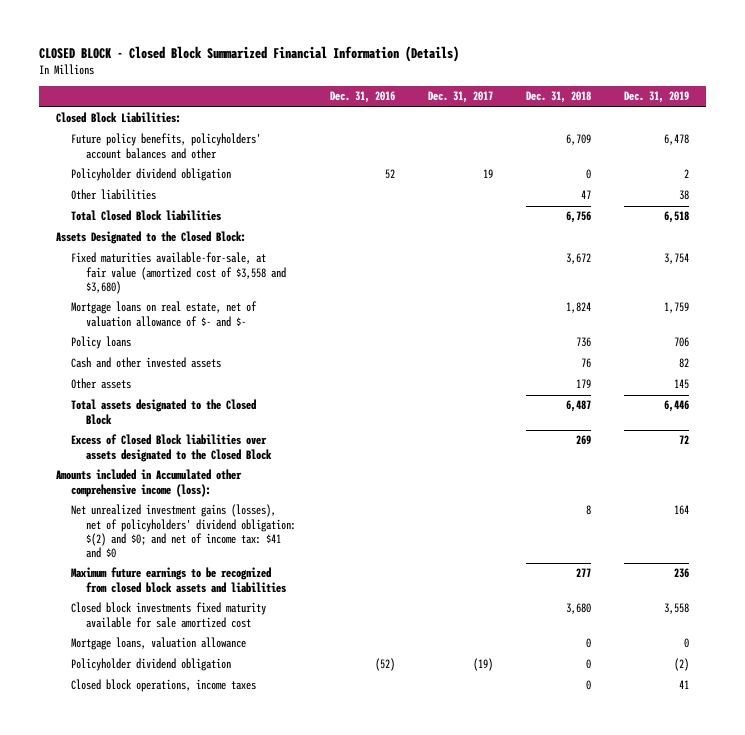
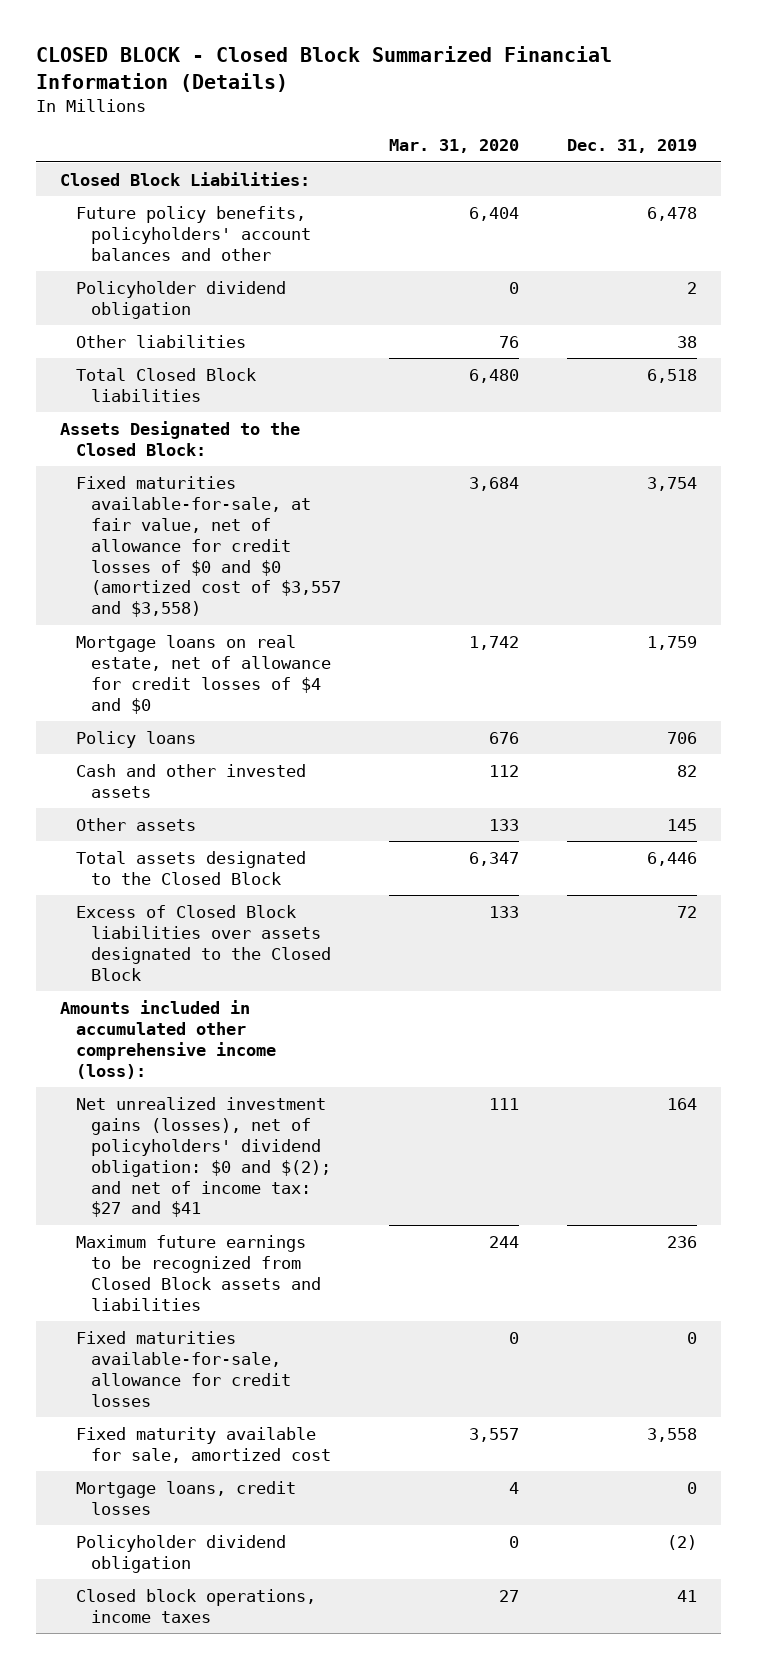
- | Dec. 31, 2016 | Dec. 31, 2017 | Dec. 31, 2018 | Dec. 31, 2019
+ | Mar. 31, 2020 | Dec. 31, 2019
- Fixed maturities available-for-sale, at fair value (amortized cost of $3,558 and $3,680) | | | 3,672 | 3,754
- Mortgage loans on real estate, net of valuation allowance of $- and $- | | | 1,824 | 1,759
+ Fixed maturities available-for-sale, at fair value, net of allowance for credit losses of $0 and $0 (amortized cost of $3,557 and $3,558) | 3,684 | 3,754
+ Mortgage loans on real estate, net of allowance for credit losses of $4 and $0 | 1,742 | 1,759
- Amounts included in Accumulated other comprehensive income (loss):
- Net unrealized investment gains (losses), net of policyholders' dividend obligation: $(2) and $0; and net of income tax: $41 and $0 | | | 8 | 164
- Maximum future earnings to be recognized from closed block assets and liabilities | | | 277 | 236
- Closed block investments fixed maturity available for sale amortized cost | | | 3,680 | 3,558
- Mortgage loans, valuation allowance | | | 0 | 0
+ Amounts included in accumulated other comprehensive income (loss):
+ Net unrealized investment gains (losses), net of policyholders' dividend obligation: $0 and $(2); and net of income tax: $27 and $41 | 111 | 164
+ Maximum future earnings to be recognized from Closed Block assets and liabilities | 244 | 236
+ Fixed maturities available-for-sale, allowance for credit losses | 0 | 0
+ Fixed maturity available for sale, amortized cost | 3,557 | 3,558
+ Mortgage loans, credit losses | 4 | 0

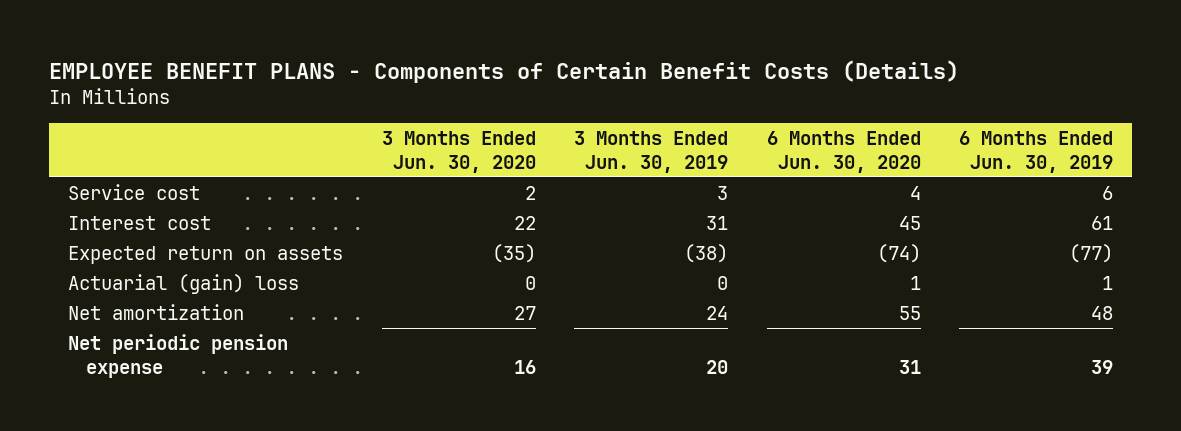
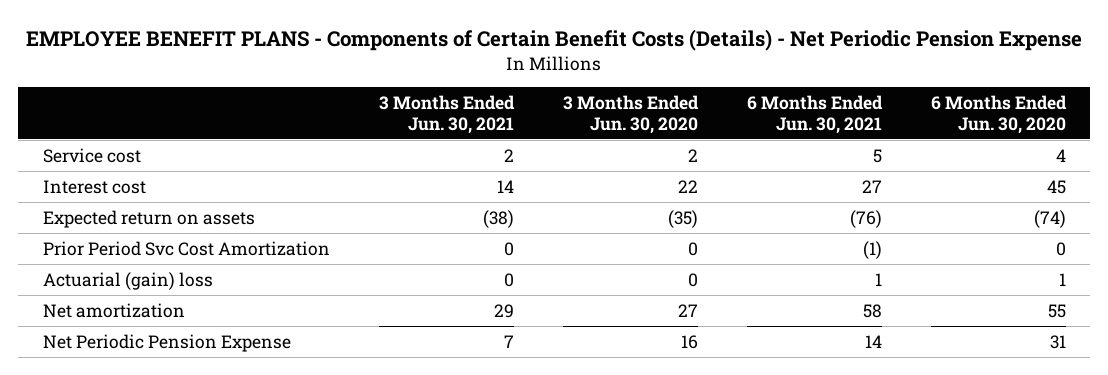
- EMPLOYEE BENEFIT PLANS - Components of Certain Benefit Costs (Details)
+ EMPLOYEE BENEFIT PLANS - Components of Certain Benefit Costs (Details) - Net Periodic Pension Expense
- | 3 Months Ended Jun. 30, 2020 | 3 Months Ended Jun. 30, 2019 | 6 Months Ended Jun. 30, 2020 | 6 Months Ended Jun. 30, 2019
+ | 3 Months Ended Jun. 30, 2021 | 3 Months Ended Jun. 30, 2020 | 6 Months Ended Jun. 30, 2021 | 6 Months Ended Jun. 30, 2020
+ Prior Period Svc Cost Amortization | 0 | 0 | (1) | 0
- Net periodic pension expense | 16 | 20 | 31 | 39
+ Net Periodic Pension Expense | 7 | 16 | 14 | 31

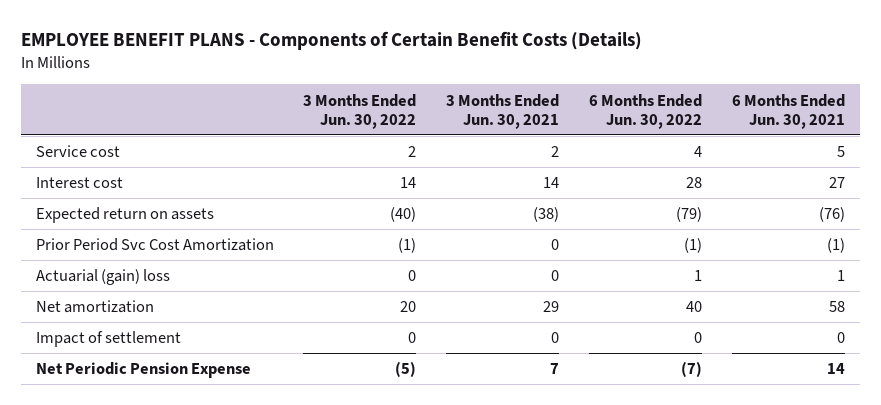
- EMPLOYEE BENEFIT PLANS - Components of Certain Benefit Costs (Details) - Net Periodic Pension Expense
+ EMPLOYEE BENEFIT PLANS - Components of Certain Benefit Costs (Details)
- | 3 Months Ended Jun. 30, 2021 | 3 Months Ended Jun. 30, 2020 | 6 Months Ended Jun. 30, 2021 | 6 Months Ended Jun. 30, 2020
+ | 3 Months Ended Jun. 30, 2022 | 3 Months Ended Jun. 30, 2021 | 6 Months Ended Jun. 30, 2022 | 6 Months Ended Jun. 30, 2021
+ Impact of settlement | 0 | 0 | 0 | 0

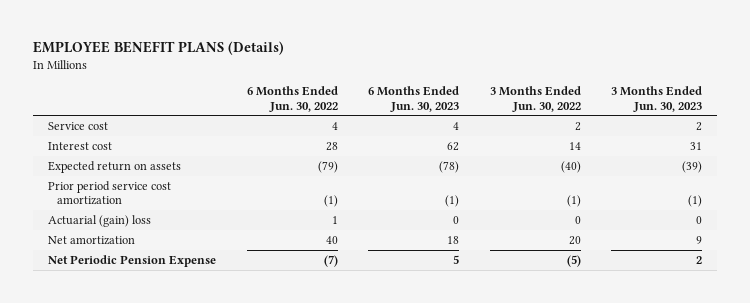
- EMPLOYEE BENEFIT PLANS - Components of Certain Benefit Costs (Details)
+ EMPLOYEE BENEFIT PLANS (Details)
- | 3 Months Ended Jun. 30, 2022 | 3 Months Ended Jun. 30, 2021 | 6 Months Ended Jun. 30, 2022 | 6 Months Ended Jun. 30, 2021
+ | 6 Months Ended Jun. 30, 2022 | 6 Months Ended Jun. 30, 2023 | 3 Months Ended Jun. 30, 2022 | 3 Months Ended Jun. 30, 2023
- Prior Period Svc Cost Amortization | (1) | 0 | (1) | (1)
+ Prior period service cost amortization | (1) | (1) | (1) | (1)
- Impact of settlement | 0 | 0 | 0 | 0

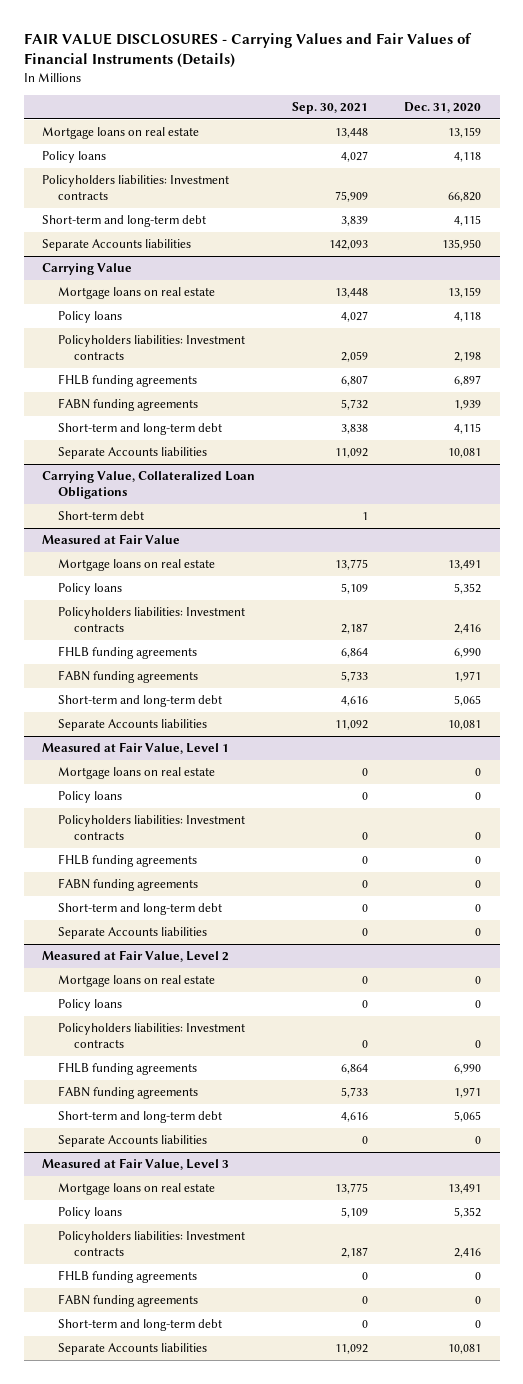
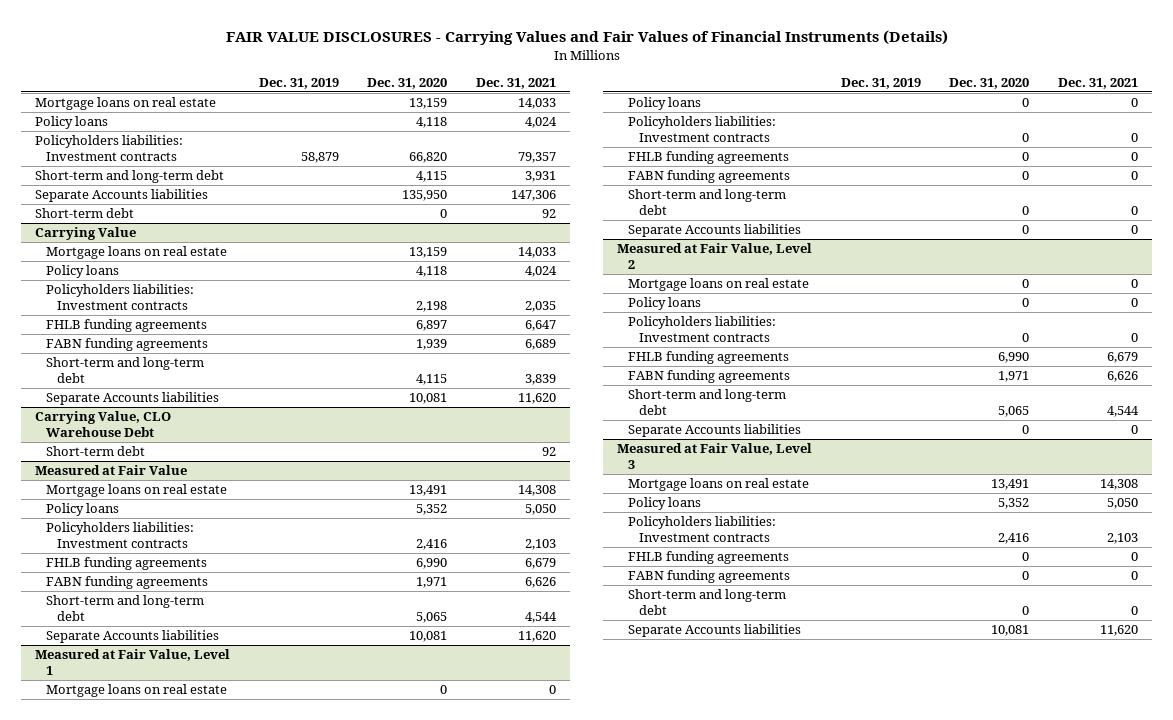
- | Sep. 30, 2021 | Dec. 31, 2020
+ | Dec. 31, 2019 | Dec. 31, 2020 | Dec. 31, 2021
+ Short-term debt | | 0 | 92
- Carrying Value, Collateralized Loan Obligations
+ Carrying Value, CLO Warehouse Debt

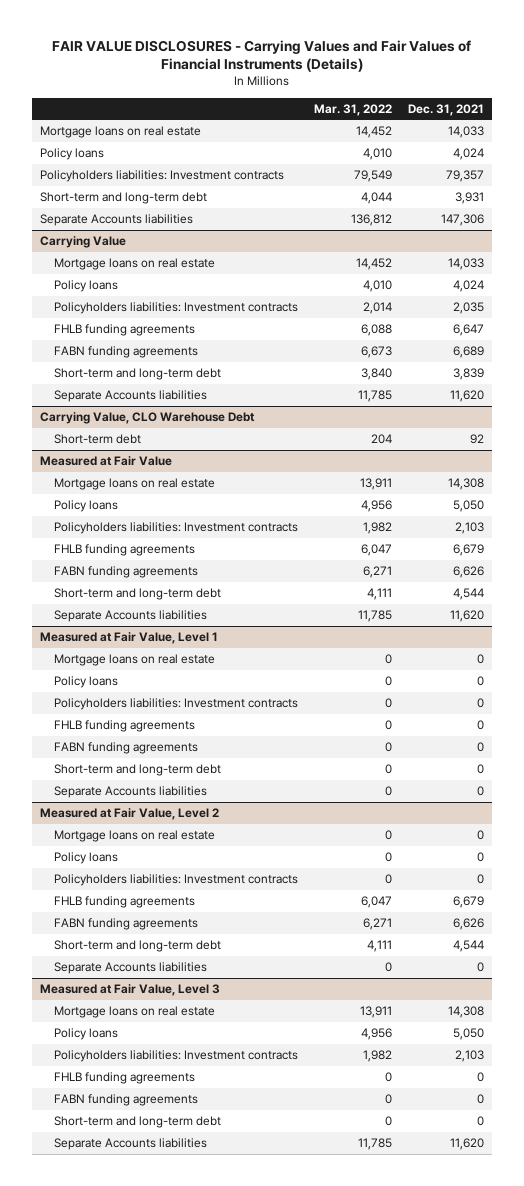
- | Dec. 31, 2019 | Dec. 31, 2020 | Dec. 31, 2021
+ | Mar. 31, 2022 | Dec. 31, 2021
- Short-term debt | | 0 | 92

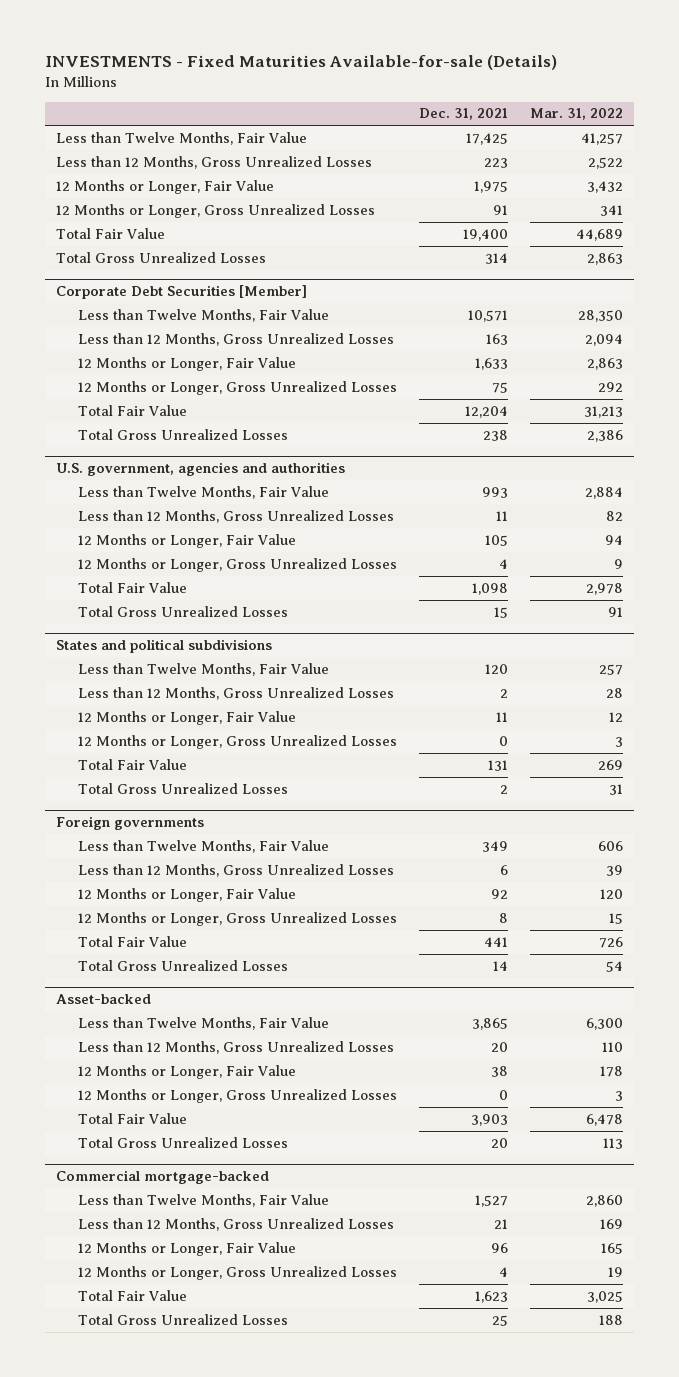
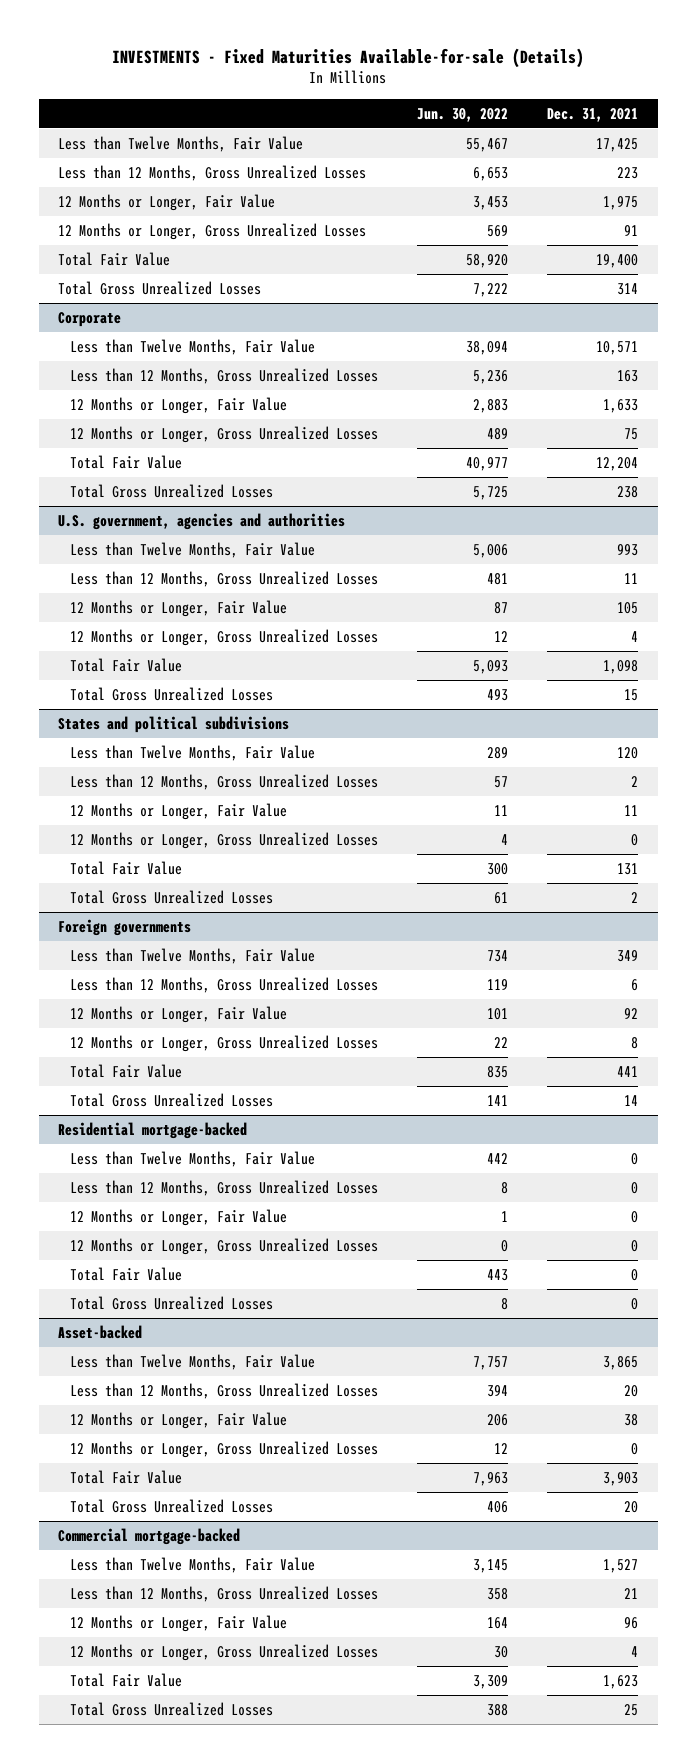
- | Dec. 31, 2021 | Mar. 31, 2022
+ | Jun. 30, 2022 | Dec. 31, 2021
- Corporate Debt Securities [Member]
+ Corporate
+ Residential mortgage-backed
+ Less than Twelve Months, Fair Value | 442 | 0
+ Less than 12 Months, Gross Unrealized Losses | 8 | 0
+ 12 Months or Longer, Fair Value | 1 | 0
+ 12 Months or Longer, Gross Unrealized Losses | 0 | 0
+ Total Fair Value | 443 | 0
+ Total Gross Unrealized Losses | 8 | 0

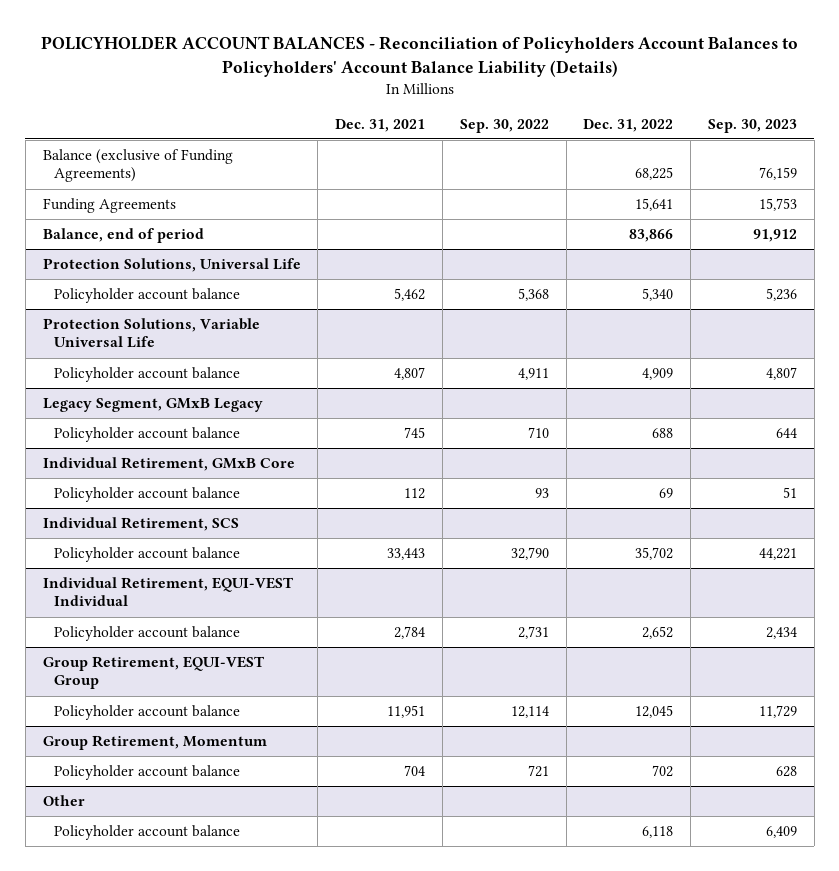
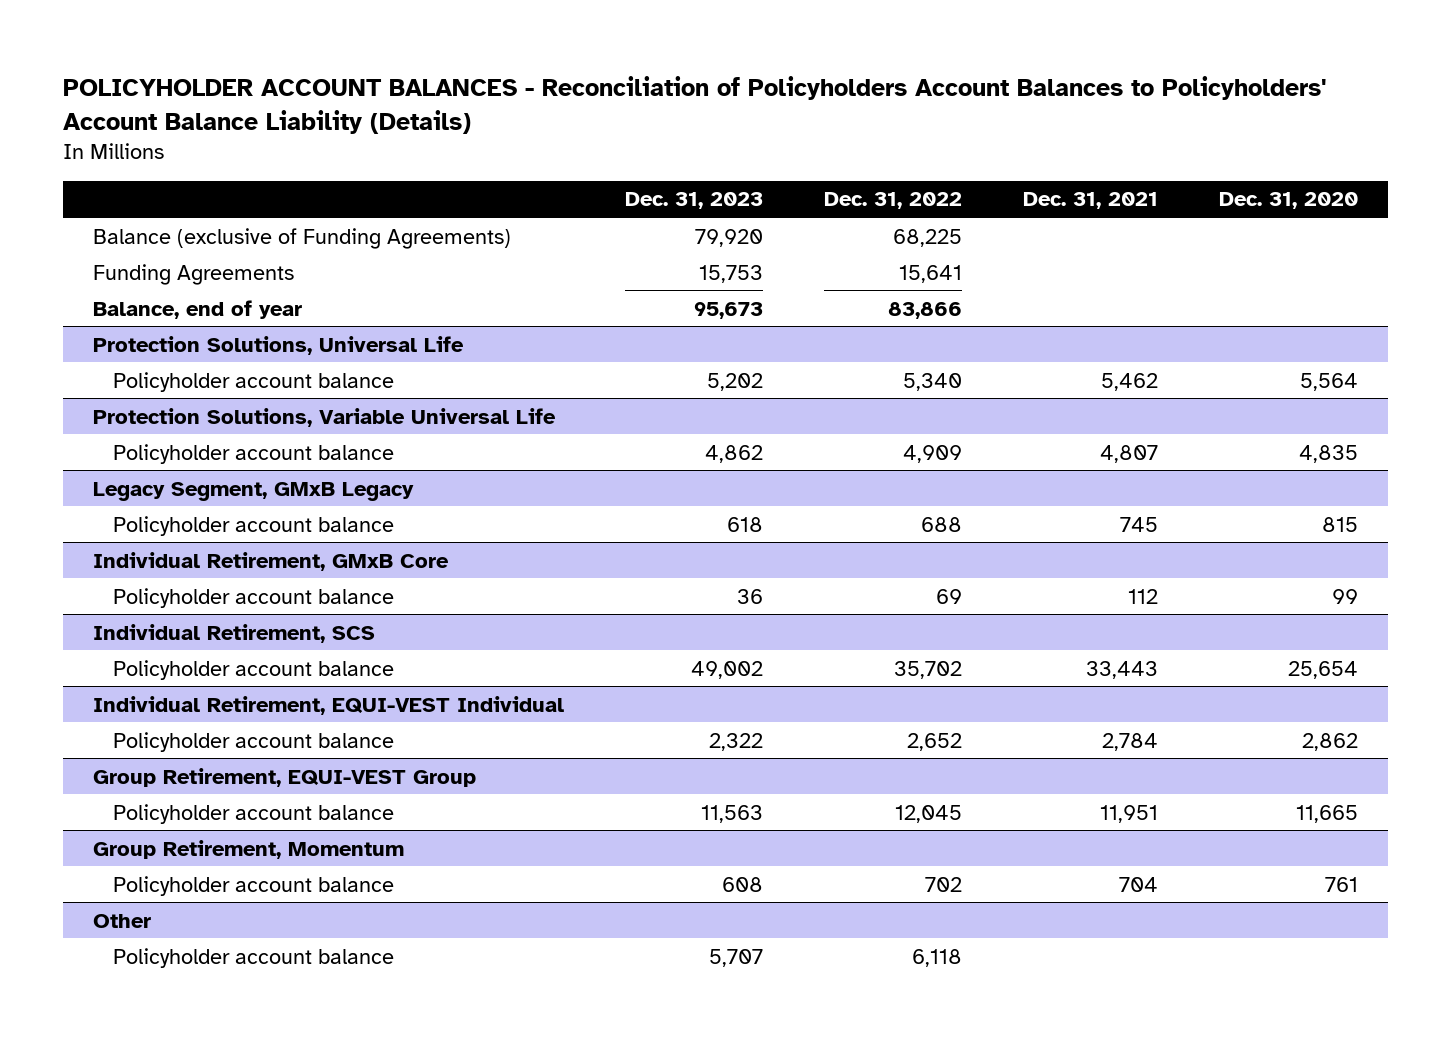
- | Dec. 31, 2021 | Sep. 30, 2022 | Dec. 31, 2022 | Sep. 30, 2023
+ | Dec. 31, 2023 | Dec. 31, 2022 | Dec. 31, 2021 | Dec. 31, 2020
- Balance, end of period | | | 83,866 | 91,912
+ Balance, end of year | 95,673 | 83,866 | |

